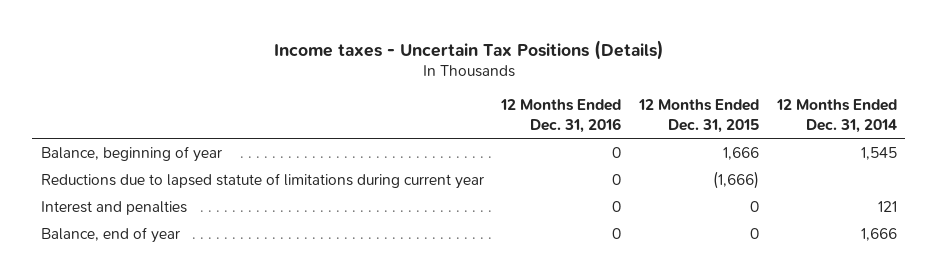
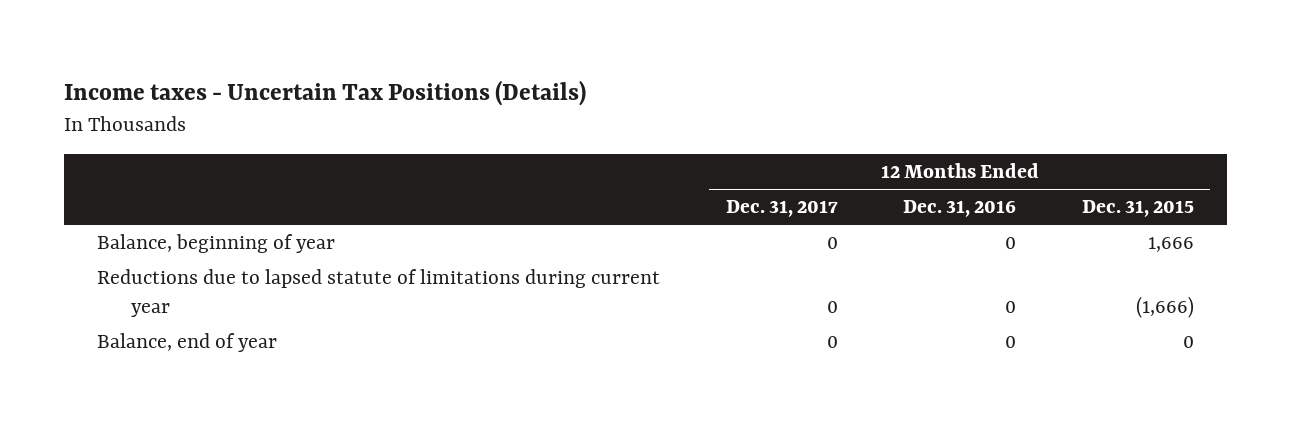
- | 12 Months Ended Dec. 31, 2016 | 12 Months Ended Dec. 31, 2015 | 12 Months Ended Dec. 31, 2014
+ | 12 Months Ended Dec. 31, 2017 | 12 Months Ended Dec. 31, 2016 | 12 Months Ended Dec. 31, 2015
- Interest and penalties | 0 | 0 | 121

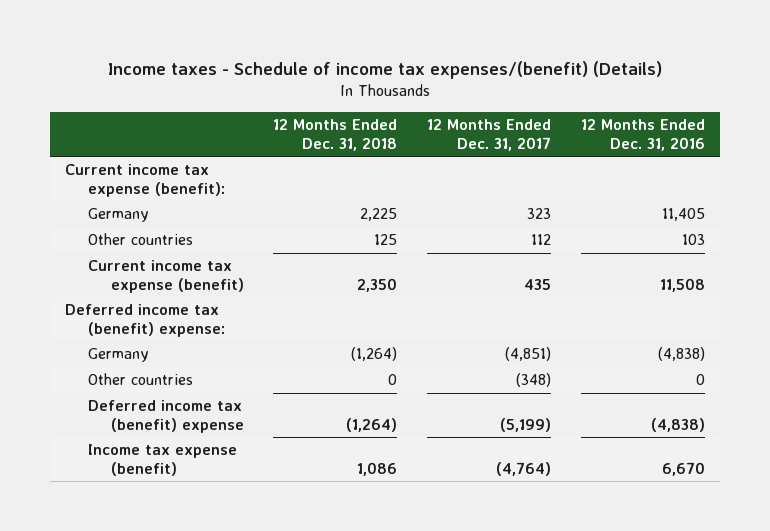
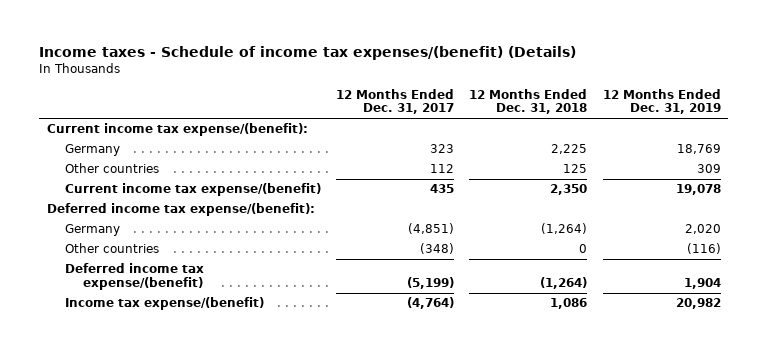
- | 12 Months Ended Dec. 31, 2018 | 12 Months Ended Dec. 31, 2017 | 12 Months Ended Dec. 31, 2016
+ | 12 Months Ended Dec. 31, 2017 | 12 Months Ended Dec. 31, 2018 | 12 Months Ended Dec. 31, 2019
- Current income tax expense (benefit):
+ Current income tax expense/(benefit):
- Current income tax expense (benefit) | 2,350 | 435 | 11,508
- Deferred income tax (benefit) expense:
+ Current income tax expense/(benefit) | 435 | 2,350 | 19,078
+ Deferred income tax expense/(benefit):
- Deferred income tax (benefit) expense | (1,264) | (5,199) | (4,838)
- Income tax expense (benefit) | 1,086 | (4,764) | 6,670
+ Deferred income tax expense/(benefit) | (5,199) | (1,264) | 1,904
+ Income tax expense/(benefit) | (4,764) | 1,086 | 20,982

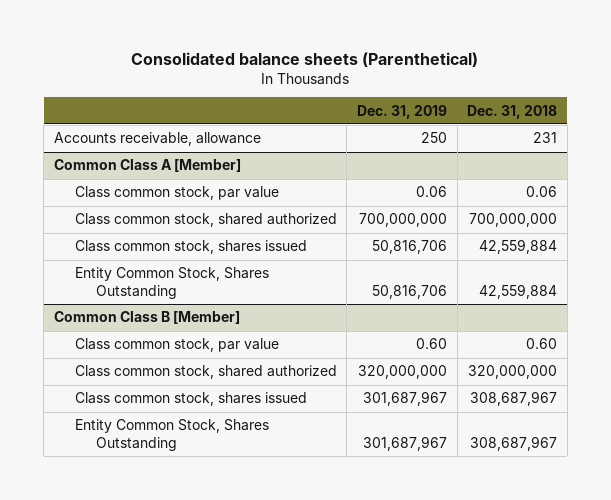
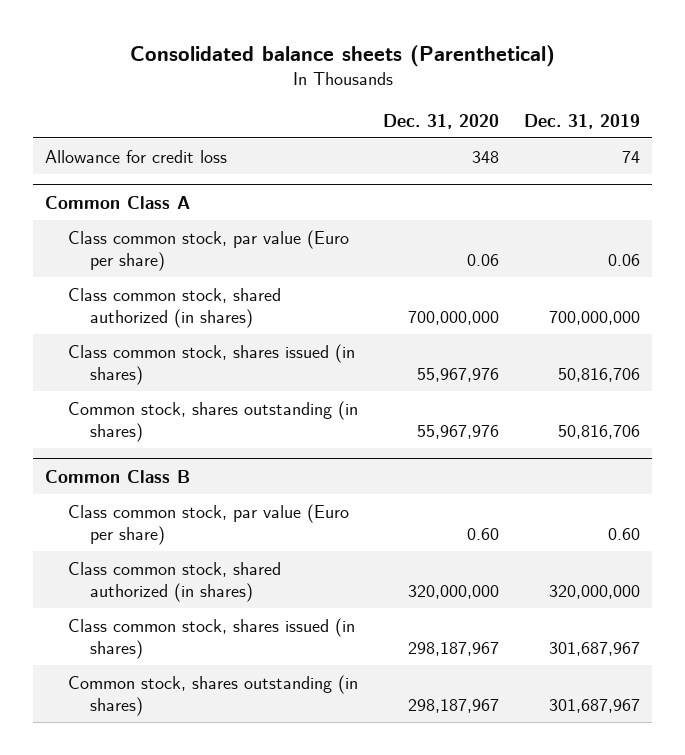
- | Dec. 31, 2019 | Dec. 31, 2018
+ | Dec. 31, 2020 | Dec. 31, 2019
- Accounts receivable, allowance | 250 | 231
- Common Class A [Member]
- Class common stock, par value | 0.06 | 0.06
- Class common stock, shared authorized | 700,000,000 | 700,000,000
- Class common stock, shares issued | 50,816,706 | 42,559,884
- Entity Common Stock, Shares Outstanding | 50,816,706 | 42,559,884
- Common Class B [Member]
- Class common stock, par value | 0.60 | 0.60
- Class common stock, shared authorized | 320,000,000 | 320,000,000
- Class common stock, shares issued | 301,687,967 | 308,687,967
- Entity Common Stock, Shares Outstanding | 301,687,967 | 308,687,967
+ Allowance for credit loss | 348 | 74
+ Common Class A
+ Class common stock, par value (Euro per share) | 0.06 | 0.06
+ Class common stock, shared authorized (in shares) | 700,000,000 | 700,000,000
+ Class common stock, shares issued (in shares) | 55,967,976 | 50,816,706
+ Common stock, shares outstanding (in shares) | 55,967,976 | 50,816,706
+ Common Class B
+ Class common stock, par value (Euro per share) | 0.60 | 0.60
+ Class common stock, shared authorized (in shares) | 320,000,000 | 320,000,000
+ Class common stock, shares issued (in shares) | 298,187,967 | 301,687,967
+ Common stock, shares outstanding (in shares) | 298,187,967 | 301,687,967

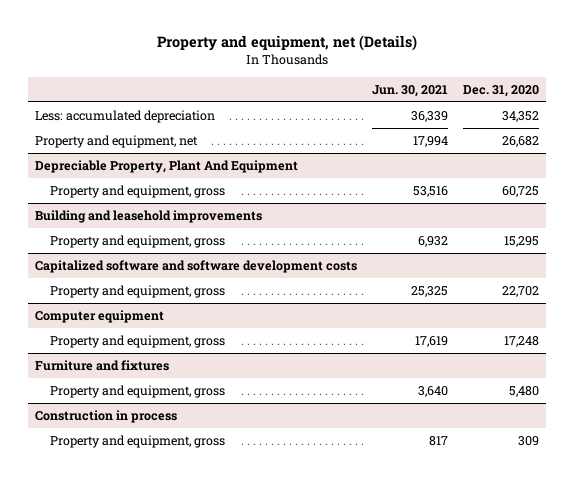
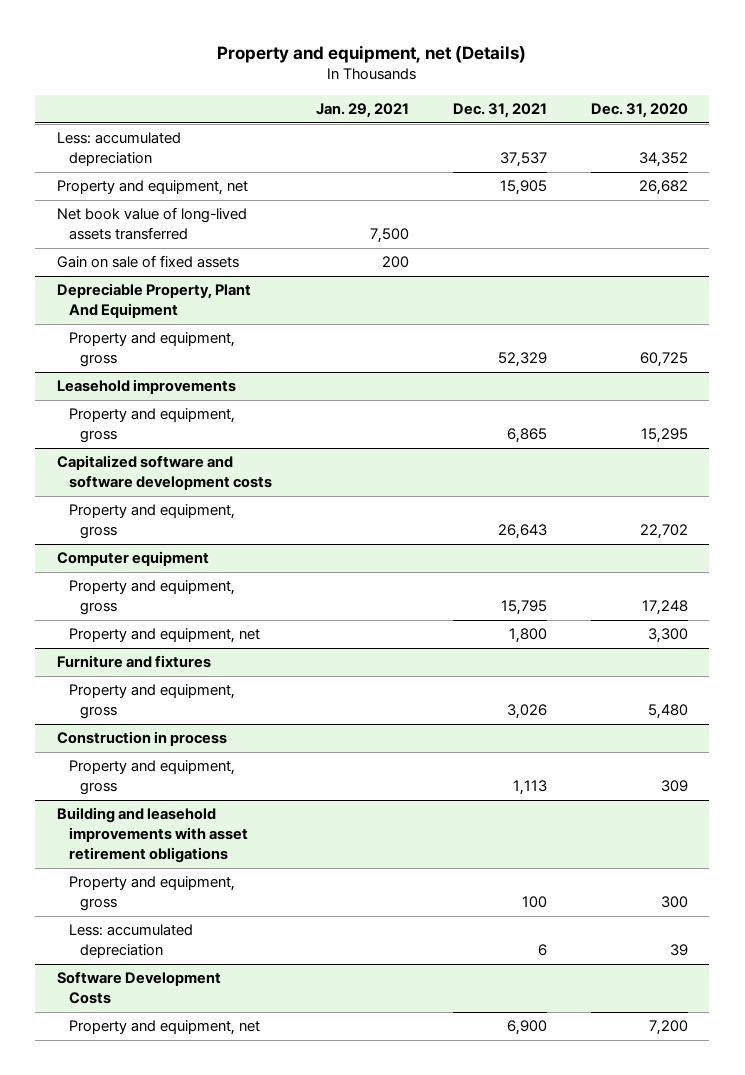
- | Jun. 30, 2021 | Dec. 31, 2020
+ | Jan. 29, 2021 | Dec. 31, 2021 | Dec. 31, 2020
+ Net book value of long-lived assets transferred | 7,500 | |
+ Gain on sale of fixed assets | 200 | |
- Building and leasehold improvements
+ Leasehold improvements
@ Computer equipment
+ Property and equipment, net | | 1,800 | 3,300
+ Building and leasehold improvements with asset retirement obligations
+ Property and equipment, gross | | 100 | 300
+ Less: accumulated depreciation | | 6 | 39
+ Software Development Costs
+ Property and equipment, net | | 6,900 | 7,200

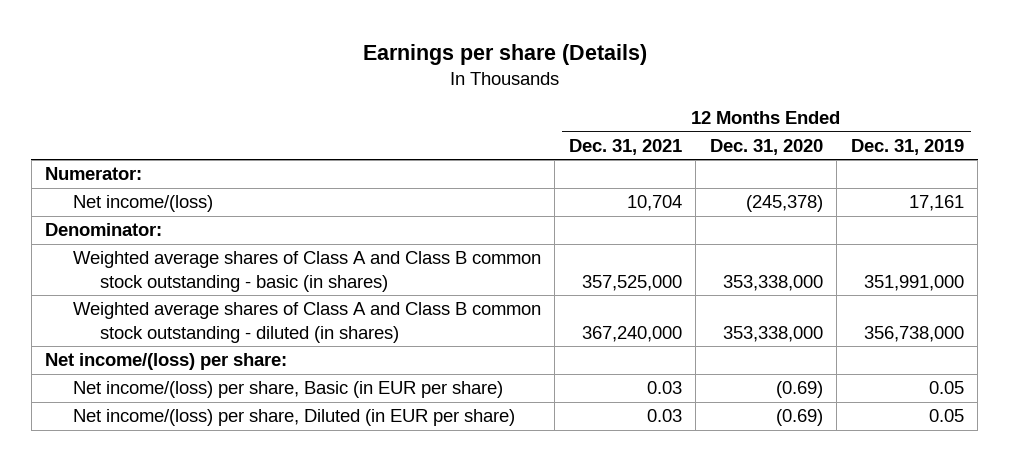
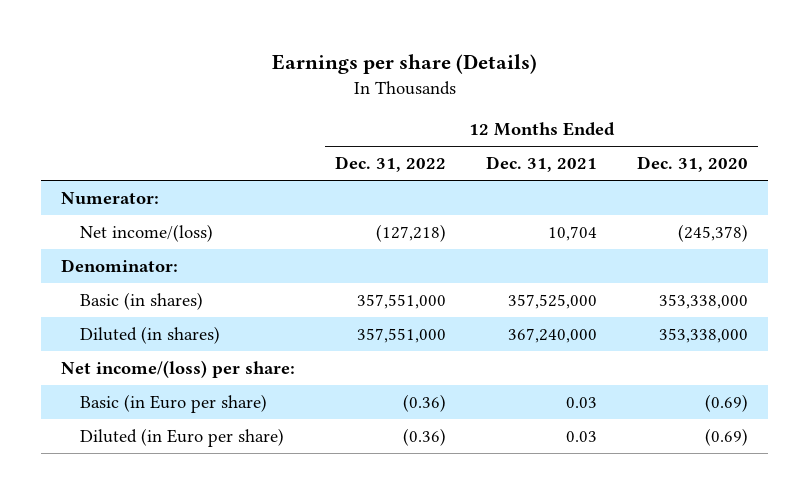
- | 12 Months Ended Dec. 31, 2021 | 12 Months Ended Dec. 31, 2020 | 12 Months Ended Dec. 31, 2019
+ | 12 Months Ended Dec. 31, 2022 | 12 Months Ended Dec. 31, 2021 | 12 Months Ended Dec. 31, 2020
- Weighted average shares of Class A and Class B common stock outstanding - basic (in shares) | 357,525,000 | 353,338,000 | 351,991,000
- Weighted average shares of Class A and Class B common stock outstanding - diluted (in shares) | 367,240,000 | 353,338,000 | 356,738,000
+ Basic (in shares) | 357,551,000 | 357,525,000 | 353,338,000
+ Diluted (in shares) | 357,551,000 | 367,240,000 | 353,338,000
- Net income/(loss) per share, Basic (in EUR per share) | 0.03 | (0.69) | 0.05
- Net income/(loss) per share, Diluted (in EUR per share) | 0.03 | (0.69) | 0.05
+ Basic (in Euro per share) | (0.36) | 0.03 | (0.69)
+ Diluted (in Euro per share) | (0.36) | 0.03 | (0.69)

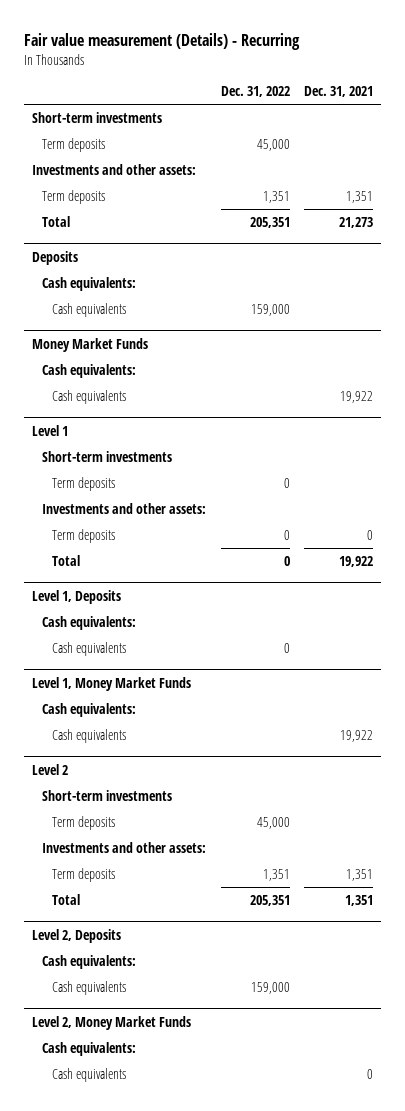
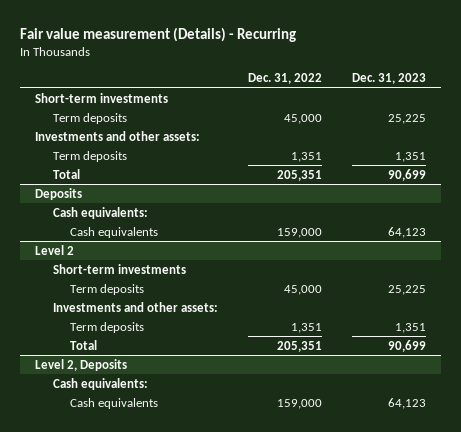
- | Dec. 31, 2022 | Dec. 31, 2021
+ | Dec. 31, 2022 | Dec. 31, 2023
- Money Market Funds
- Cash equivalents:
- Cash equivalents | | 19,922
- Level 1
- Short-term investments
- Term deposits | 0 |
- Investments and other assets:
- Term deposits | 0 | 0
- Total | 0 | 19,922
- Level 1, Deposits
- Cash equivalents:
- Cash equivalents | 0 |
- Level 1, Money Market Funds
- Cash equivalents:
- Cash equivalents | | 19,922
- Level 2, Money Market Funds
- Cash equivalents:
- Cash equivalents | | 0

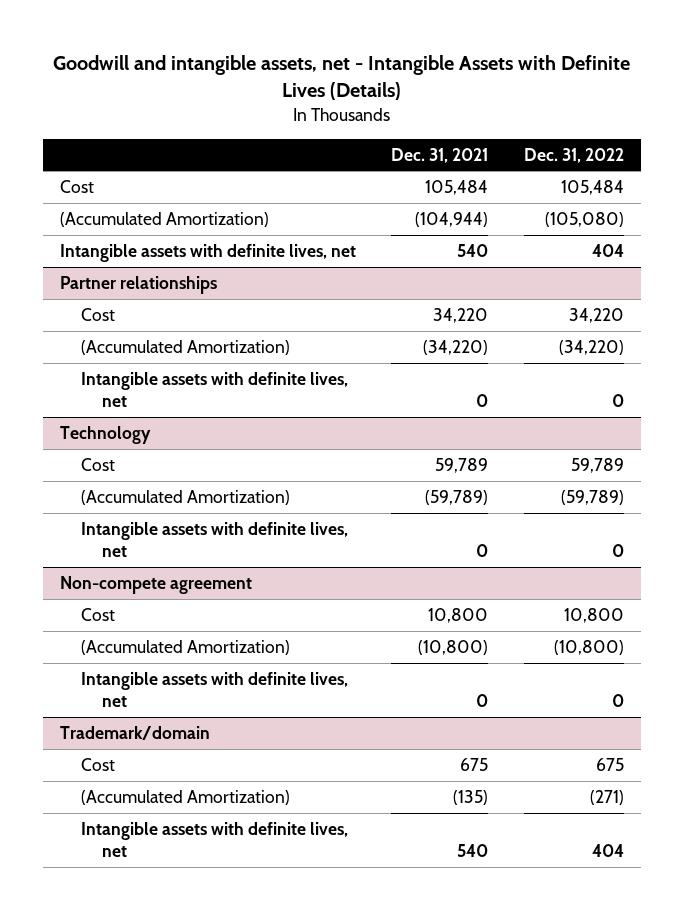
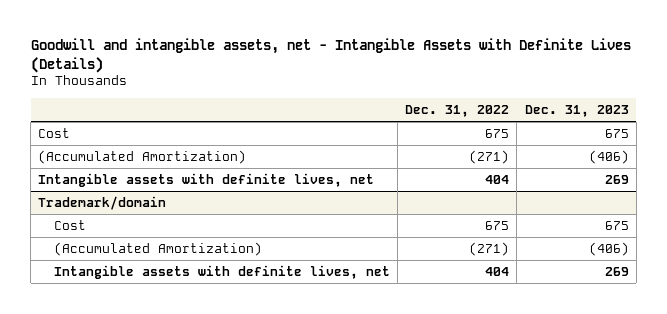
- | Dec. 31, 2021 | Dec. 31, 2022
+ | Dec. 31, 2022 | Dec. 31, 2023
- Cost | 105,484 | 105,484
- (Accumulated Amortization) | (104,944) | (105,080)
+ Cost | 675 | 675
+ (Accumulated Amortization) | (271) | (406)
- Partner relationships
- Cost | 34,220 | 34,220
- (Accumulated Amortization) | (34,220) | (34,220)
- Intangible assets with definite lives, net | 0 | 0
- Technology
- Cost | 59,789 | 59,789
- (Accumulated Amortization) | (59,789) | (59,789)
- Intangible assets with definite lives, net | 0 | 0
- Non-compete agreement
- Cost | 10,800 | 10,800
- (Accumulated Amortization) | (10,800) | (10,800)
- Intangible assets with definite lives, net | 0 | 0

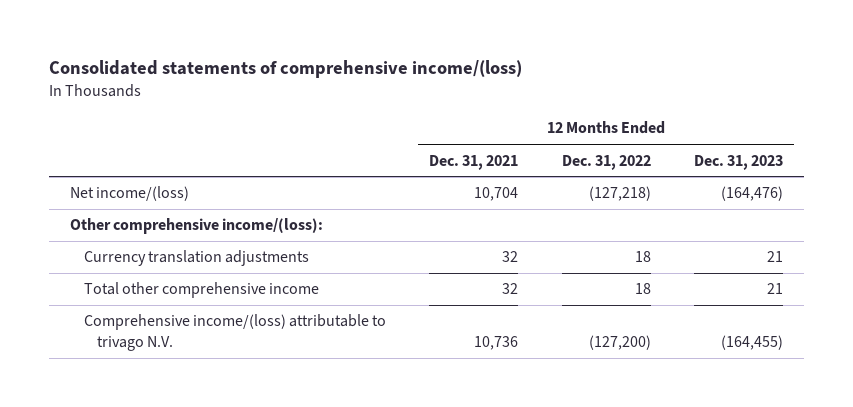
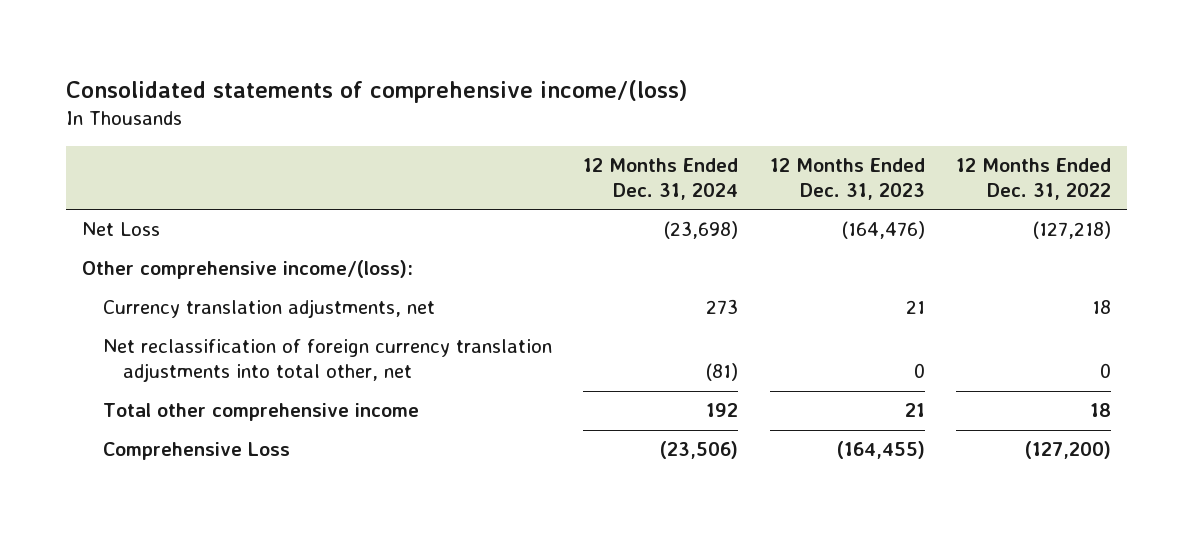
- | 12 Months Ended Dec. 31, 2021 | 12 Months Ended Dec. 31, 2022 | 12 Months Ended Dec. 31, 2023
+ | 12 Months Ended Dec. 31, 2024 | 12 Months Ended Dec. 31, 2023 | 12 Months Ended Dec. 31, 2022
- Net income/(loss) | 10,704 | (127,218) | (164,476)
+ Net Loss | (23,698) | (164,476) | (127,218)
- Currency translation adjustments | 32 | 18 | 21
+ Currency translation adjustments, net | 273 | 21 | 18
+ Net reclassification of foreign currency translation adjustments into total other, net | (81) | 0 | 0
- Comprehensive income/(loss) attributable to trivago N.V. | 10,736 | (127,200) | (164,455)
+ Comprehensive Loss | (23,506) | (164,455) | (127,200)

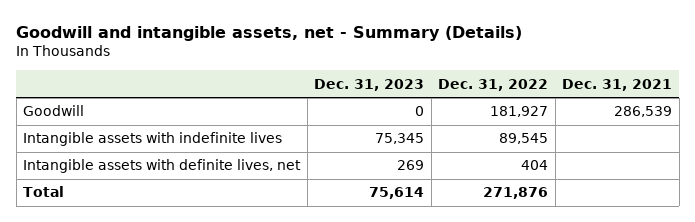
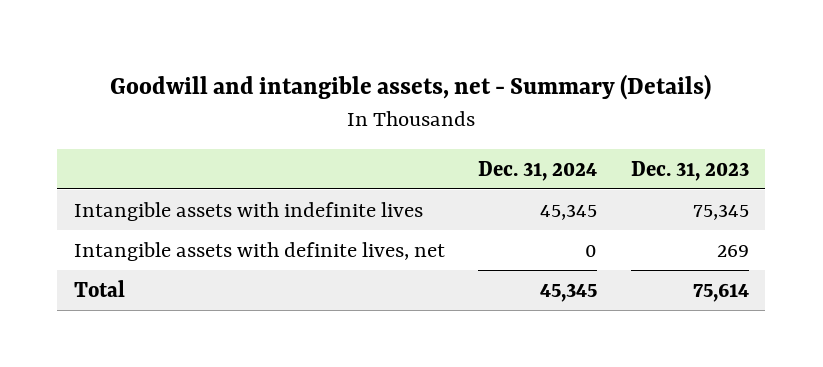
- | Dec. 31, 2023 | Dec. 31, 2022 | Dec. 31, 2021
+ | Dec. 31, 2024 | Dec. 31, 2023
- Goodwill | 0 | 181,927 | 286,539

